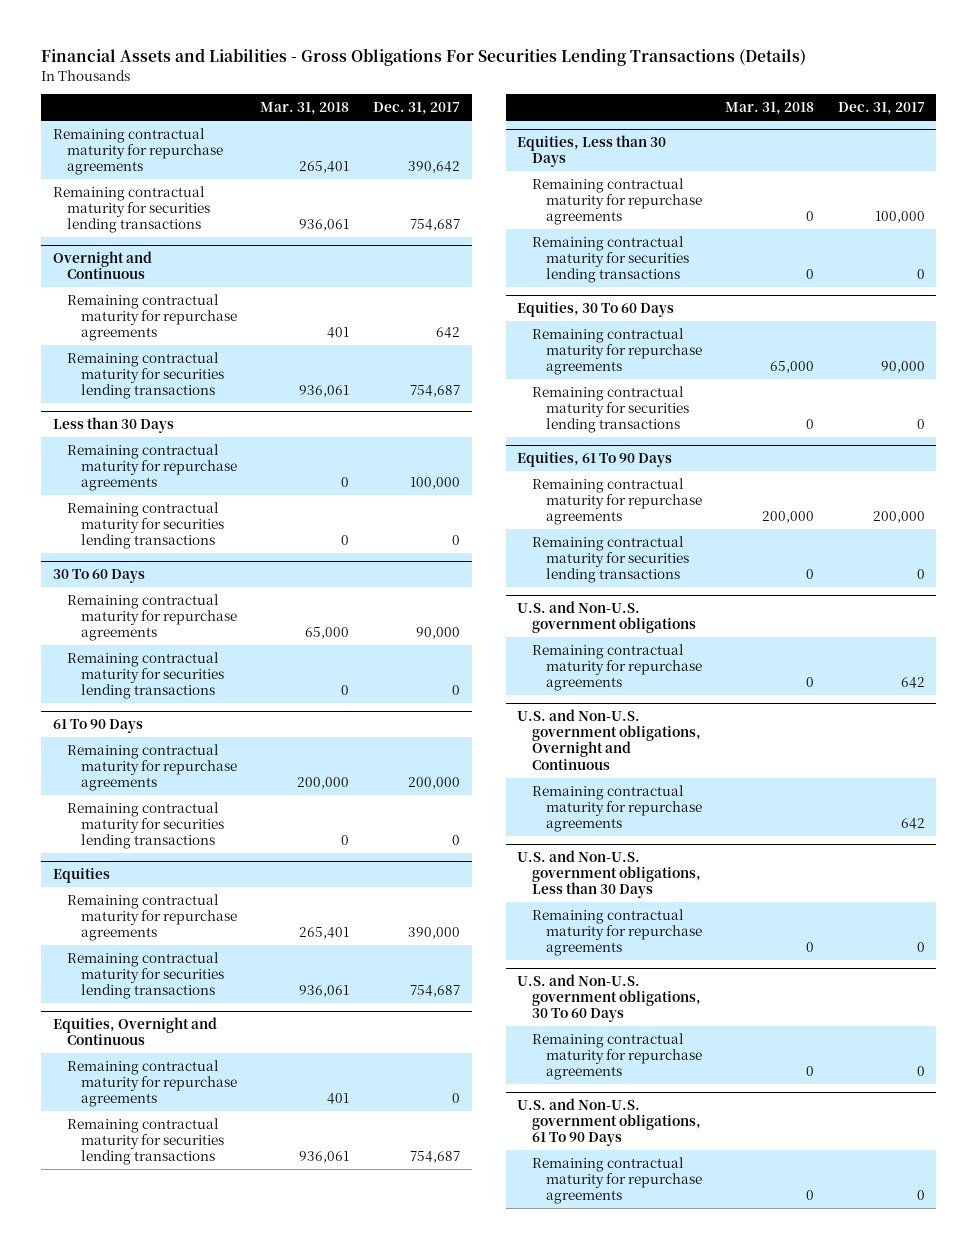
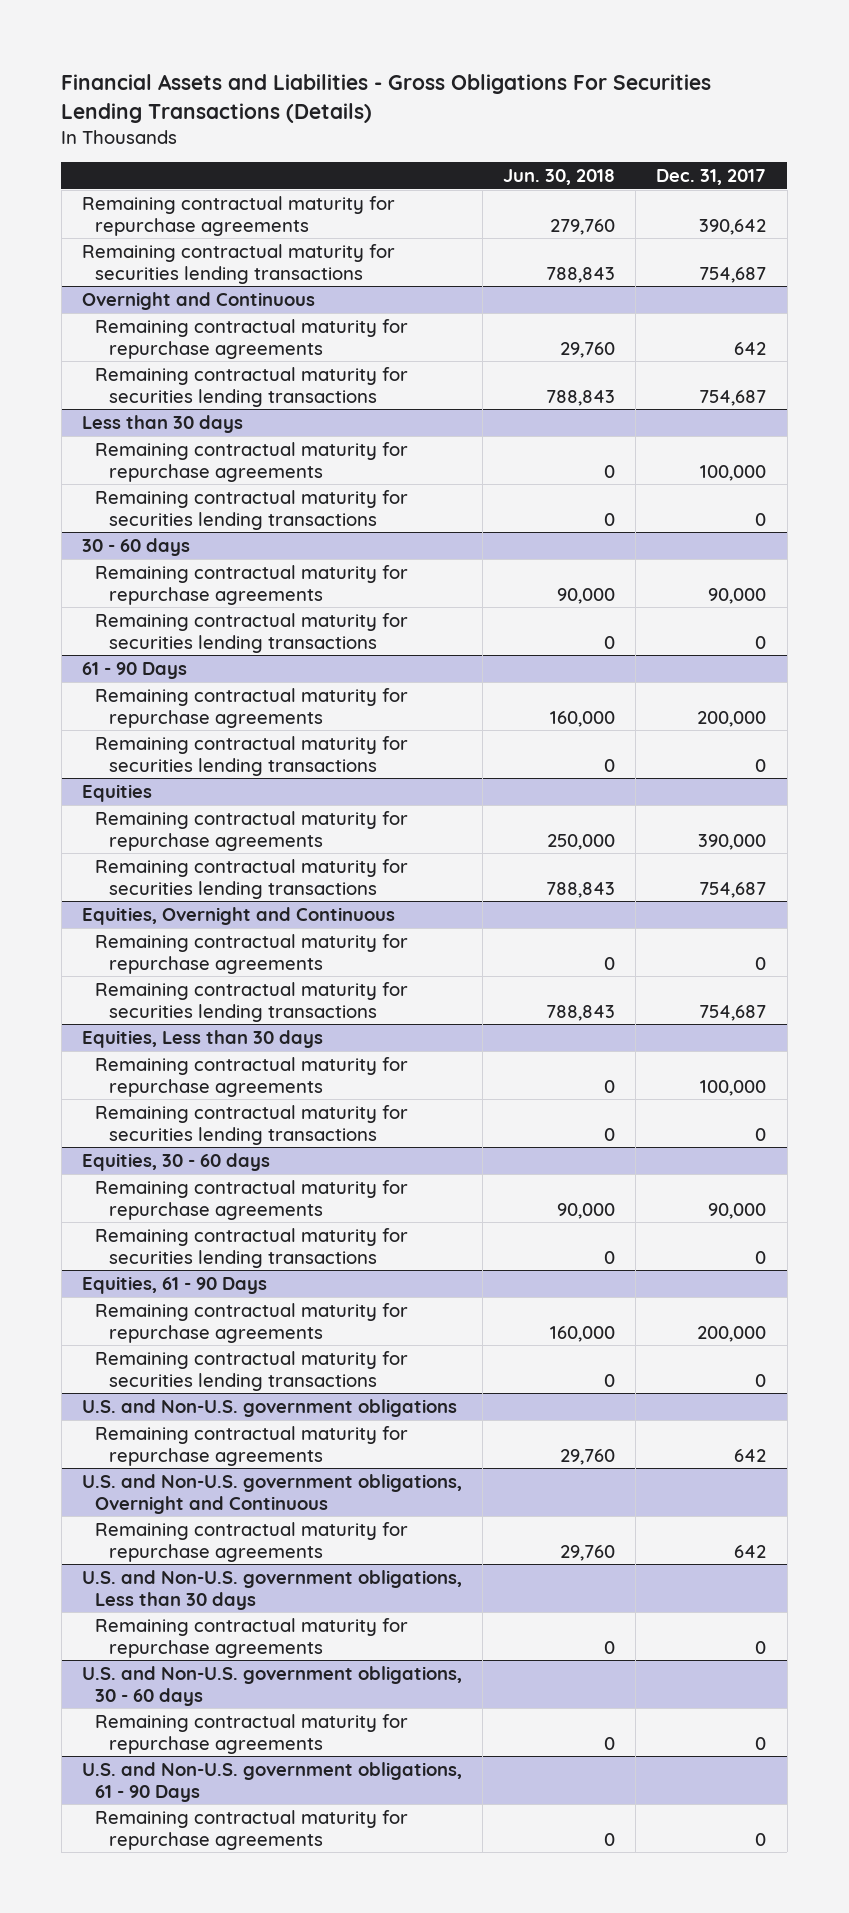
- | Mar. 31, 2018 | Dec. 31, 2017
+ | Jun. 30, 2018 | Dec. 31, 2017
- Less than 30 Days
+ Less than 30 days
- 30 To 60 Days
+ 30 - 60 days
- 61 To 90 Days
+ 61 - 90 Days
- Equities, Less than 30 Days
+ Equities, Less than 30 days
- Equities, 30 To 60 Days
+ Equities, 30 - 60 days
- Equities, 61 To 90 Days
+ Equities, 61 - 90 Days
- U.S. and Non-U.S. government obligations, Less than 30 Days
+ U.S. and Non-U.S. government obligations, Less than 30 days
- U.S. and Non-U.S. government obligations, 30 To 60 Days
+ U.S. and Non-U.S. government obligations, 30 - 60 days
- U.S. and Non-U.S. government obligations, 61 To 90 Days
+ U.S. and Non-U.S. government obligations, 61 - 90 Days

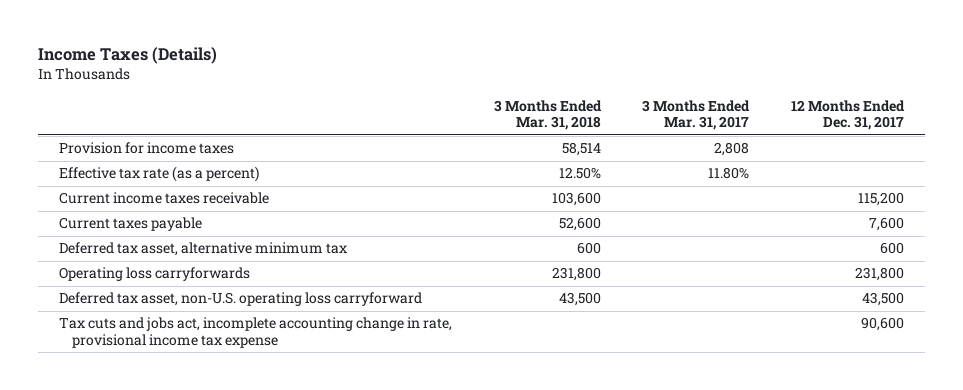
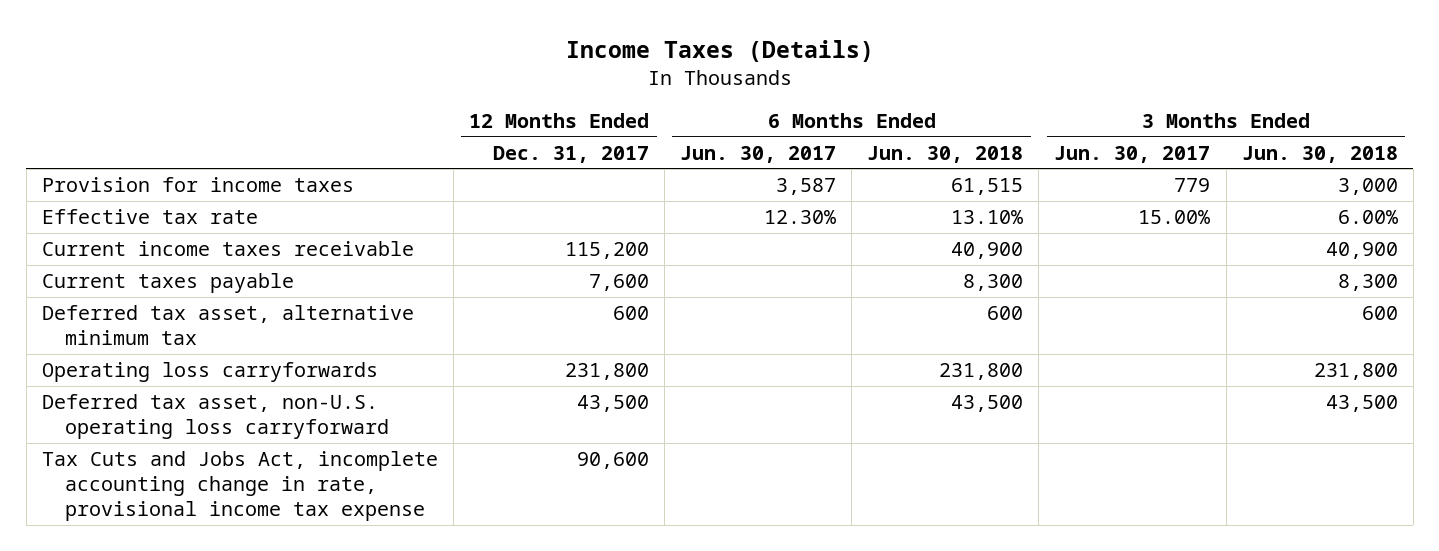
- | 3 Months Ended Mar. 31, 2018 | 3 Months Ended Mar. 31, 2017 | 12 Months Ended Dec. 31, 2017
+ | 12 Months Ended Dec. 31, 2017 | 6 Months Ended Jun. 30, 2017 | 6 Months Ended Jun. 30, 2018 | 3 Months Ended Jun. 30, 2017 | 3 Months Ended Jun. 30, 2018
- Effective tax rate (as a percent) | 12.50% | 11.80% |
+ Effective tax rate | | 12.30% | 13.10% | 15.00% | 6.00%
- Tax cuts and jobs act, incomplete accounting change in rate, provisional income tax expense | | | 90,600
+ Tax Cuts and Jobs Act, incomplete accounting change in rate, provisional income tax expense | 90,600 | | | |

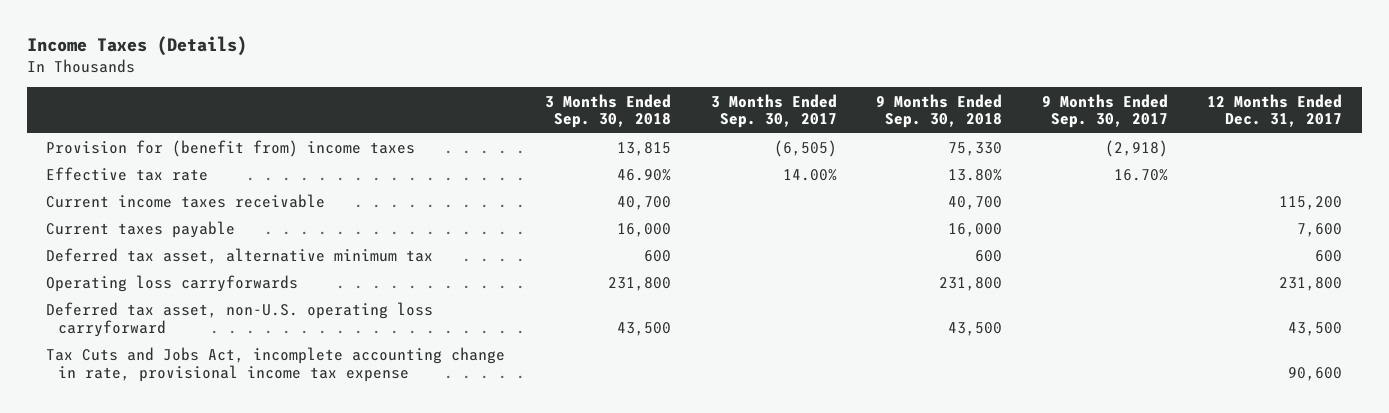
- | 12 Months Ended Dec. 31, 2017 | 6 Months Ended Jun. 30, 2017 | 6 Months Ended Jun. 30, 2018 | 3 Months Ended Jun. 30, 2017 | 3 Months Ended Jun. 30, 2018
+ | 3 Months Ended Sep. 30, 2018 | 3 Months Ended Sep. 30, 2017 | 9 Months Ended Sep. 30, 2018 | 9 Months Ended Sep. 30, 2017 | 12 Months Ended Dec. 31, 2017
- Provision for income taxes | | 3,587 | 61,515 | 779 | 3,000
+ Provision for (benefit from) income taxes | 13,815 | (6,505) | 75,330 | (2,918) |

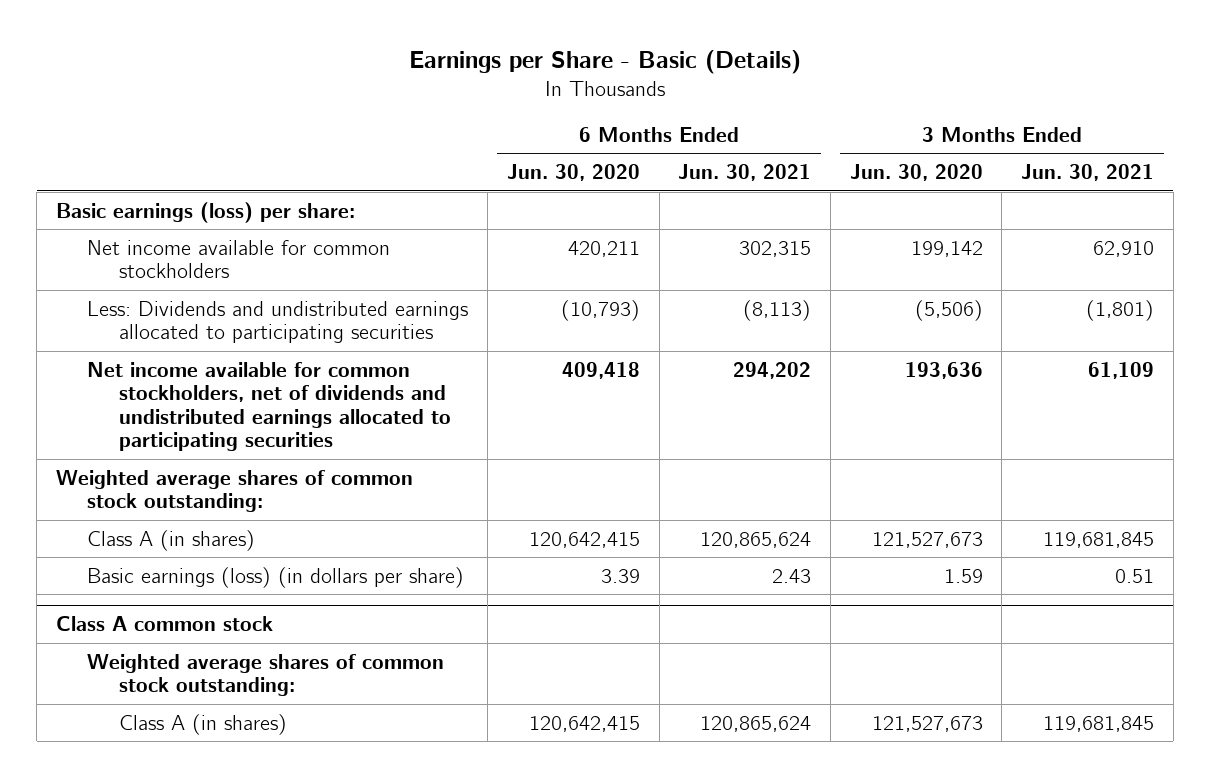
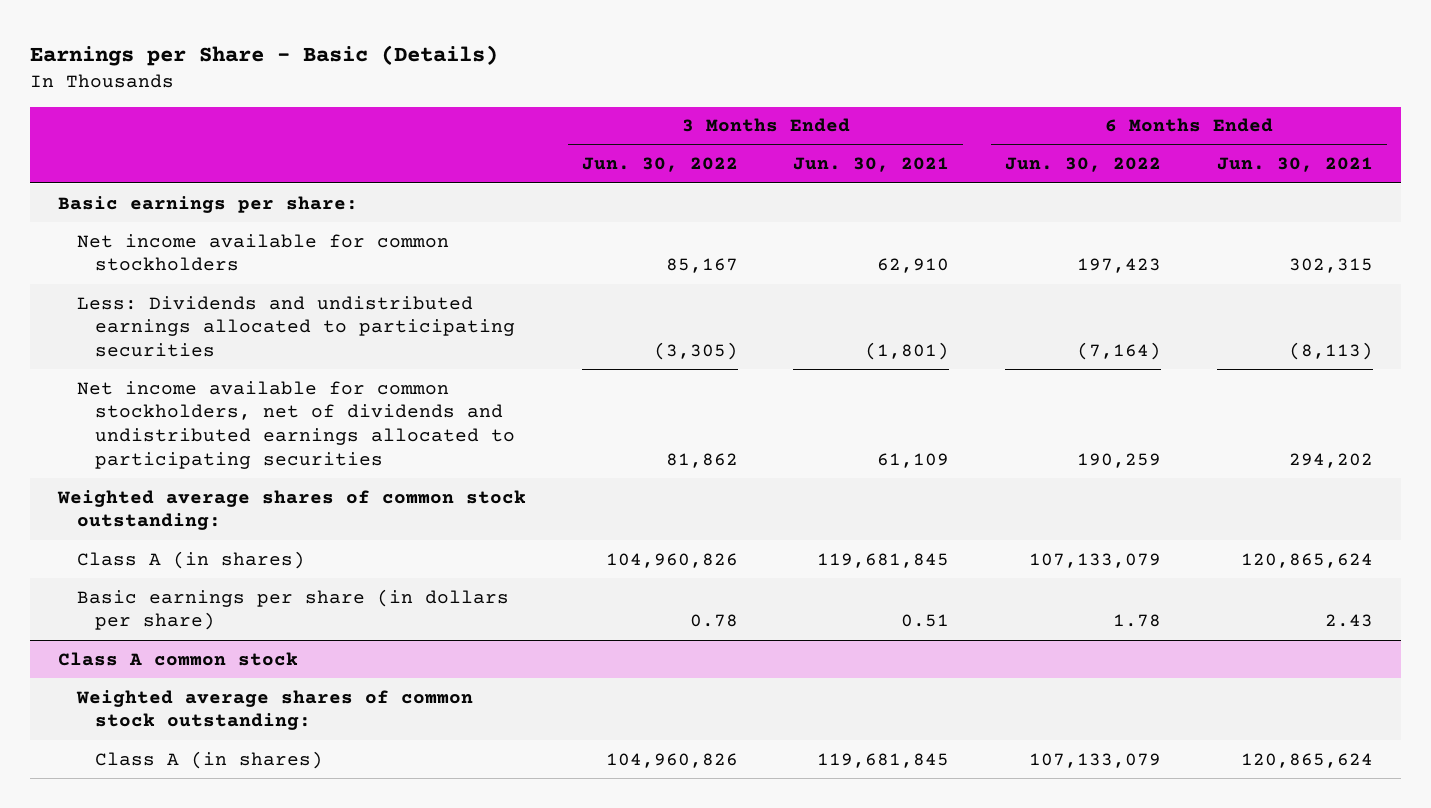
- | 6 Months Ended Jun. 30, 2020 | 6 Months Ended Jun. 30, 2021 | 3 Months Ended Jun. 30, 2020 | 3 Months Ended Jun. 30, 2021
+ | 3 Months Ended Jun. 30, 2022 | 3 Months Ended Jun. 30, 2021 | 6 Months Ended Jun. 30, 2022 | 6 Months Ended Jun. 30, 2021
- Basic earnings (loss) per share:
+ Basic earnings per share:
- Basic earnings (loss) (in dollars per share) | 3.39 | 2.43 | 1.59 | 0.51
+ Basic earnings per share (in dollars per share) | 0.78 | 0.51 | 1.78 | 2.43

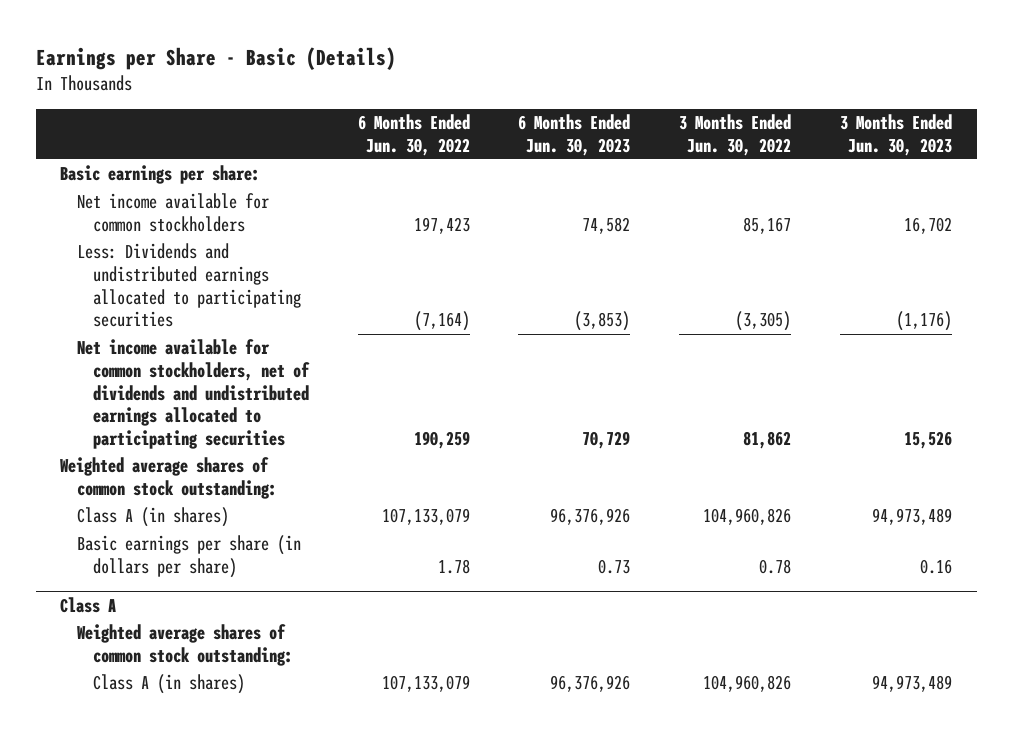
- | 3 Months Ended Jun. 30, 2022 | 3 Months Ended Jun. 30, 2021 | 6 Months Ended Jun. 30, 2022 | 6 Months Ended Jun. 30, 2021
+ | 6 Months Ended Jun. 30, 2022 | 6 Months Ended Jun. 30, 2023 | 3 Months Ended Jun. 30, 2022 | 3 Months Ended Jun. 30, 2023
- Class A common stock
+ Class A

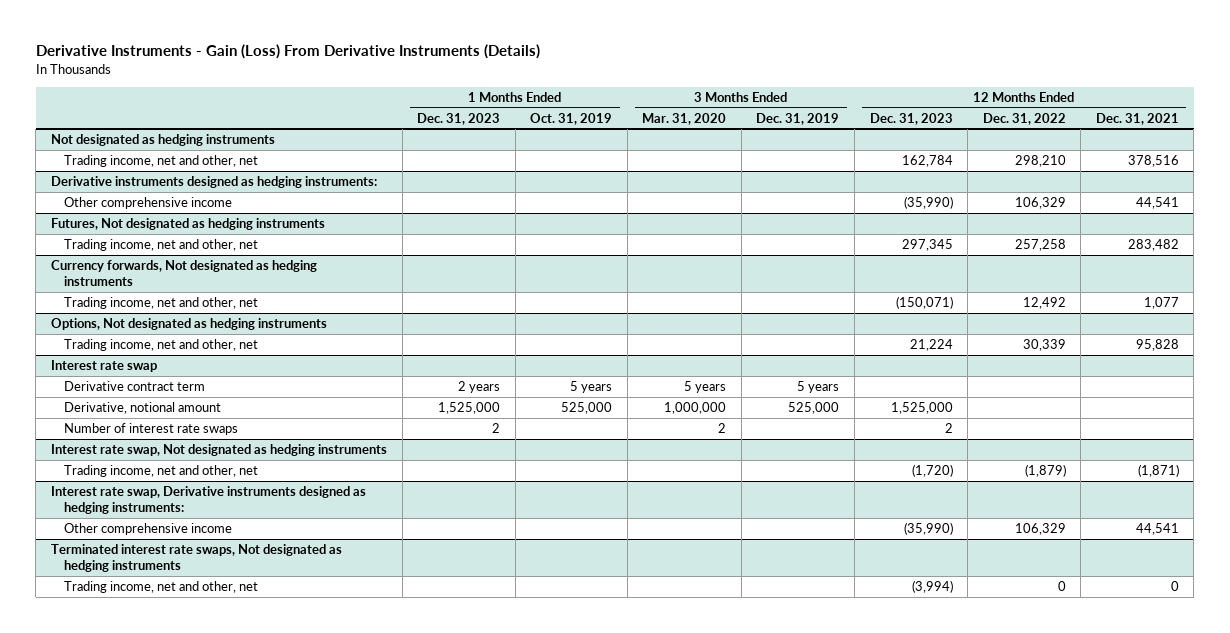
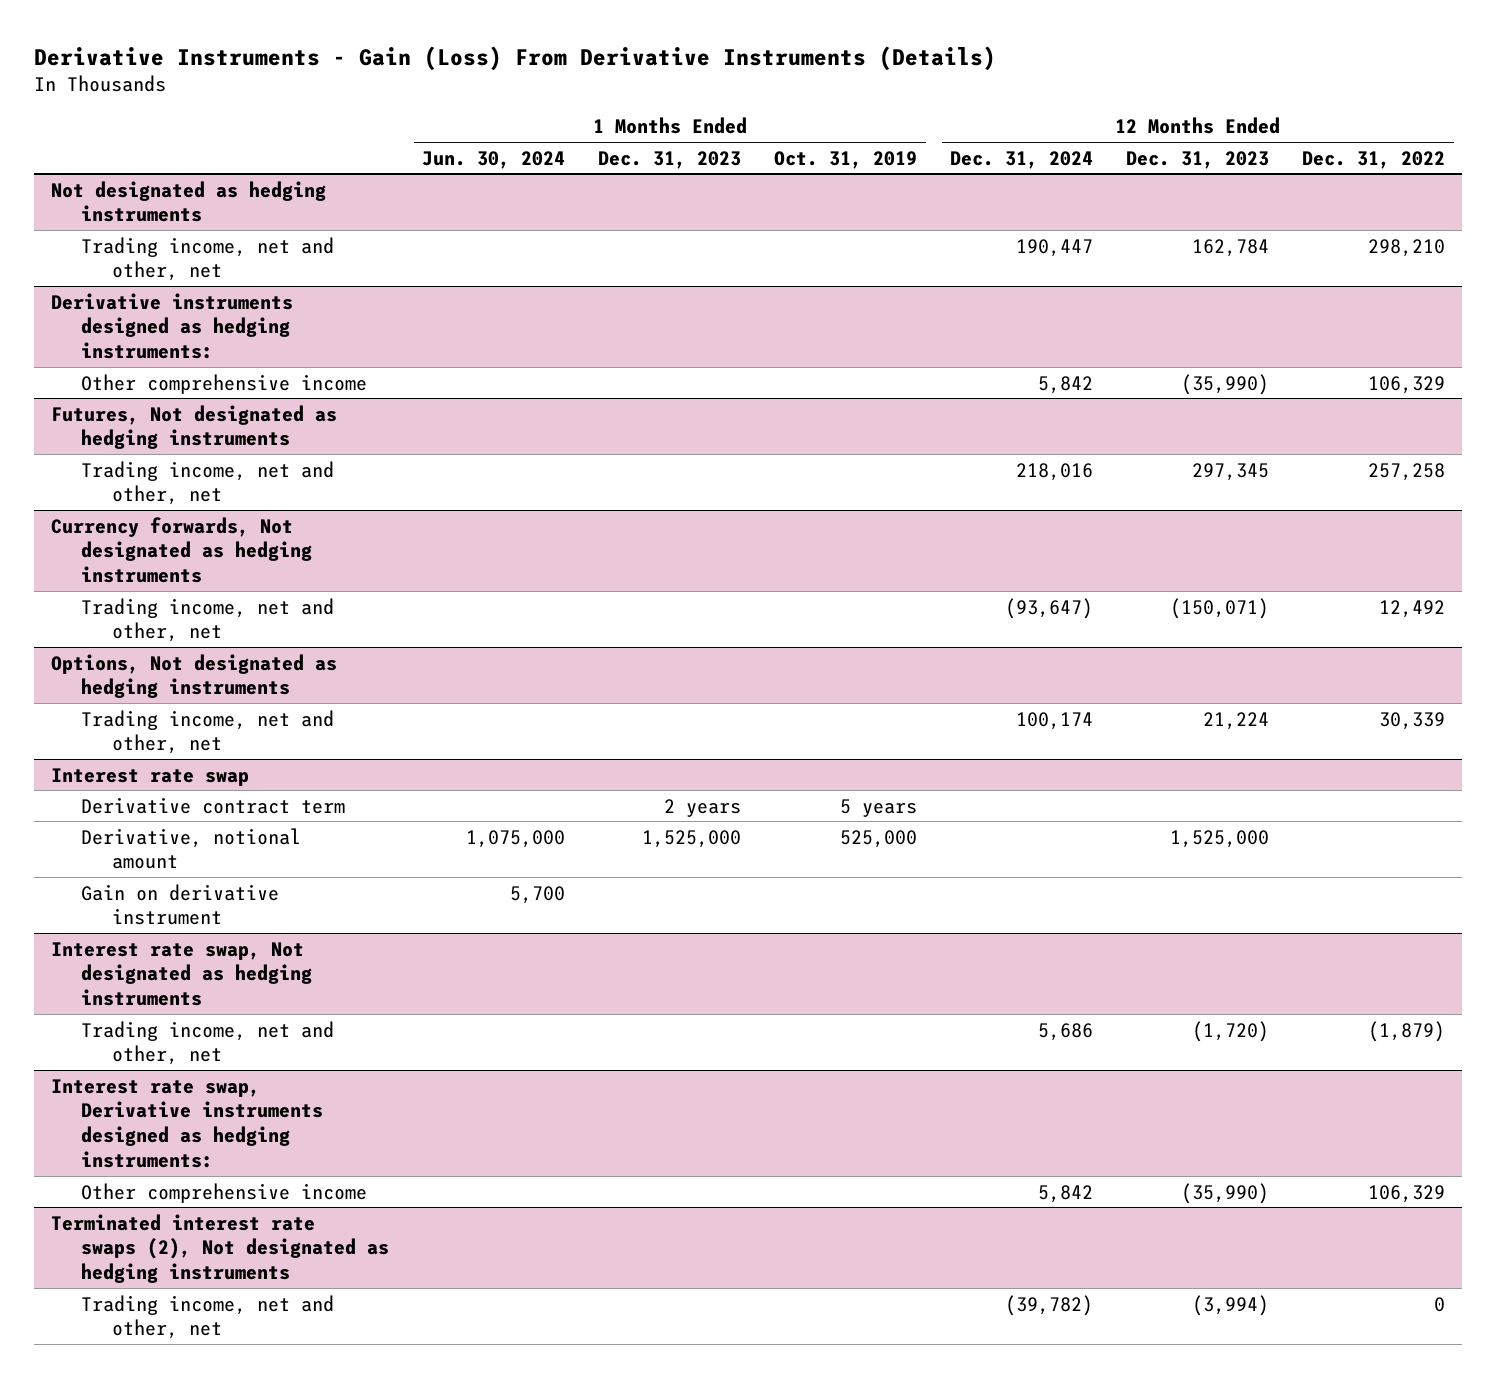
- | 1 Months Ended Dec. 31, 2023 | 1 Months Ended Oct. 31, 2019 | 3 Months Ended Mar. 31, 2020 | 3 Months Ended Dec. 31, 2019 | 12 Months Ended Dec. 31, 2023 | 12 Months Ended Dec. 31, 2022 | 12 Months Ended Dec. 31, 2021
+ | 1 Months Ended Jun. 30, 2024 | 1 Months Ended Dec. 31, 2023 | 1 Months Ended Oct. 31, 2019 | 12 Months Ended Dec. 31, 2024 | 12 Months Ended Dec. 31, 2023 | 12 Months Ended Dec. 31, 2022
@ Interest rate swap
- Number of interest rate swaps | 2 | | 2 | | 2 | |
+ Gain on derivative instrument | 5,700 | | | | |
- Terminated interest rate swaps, Not designated as hedging instruments
+ Terminated interest rate swaps (2), Not designated as hedging instruments

